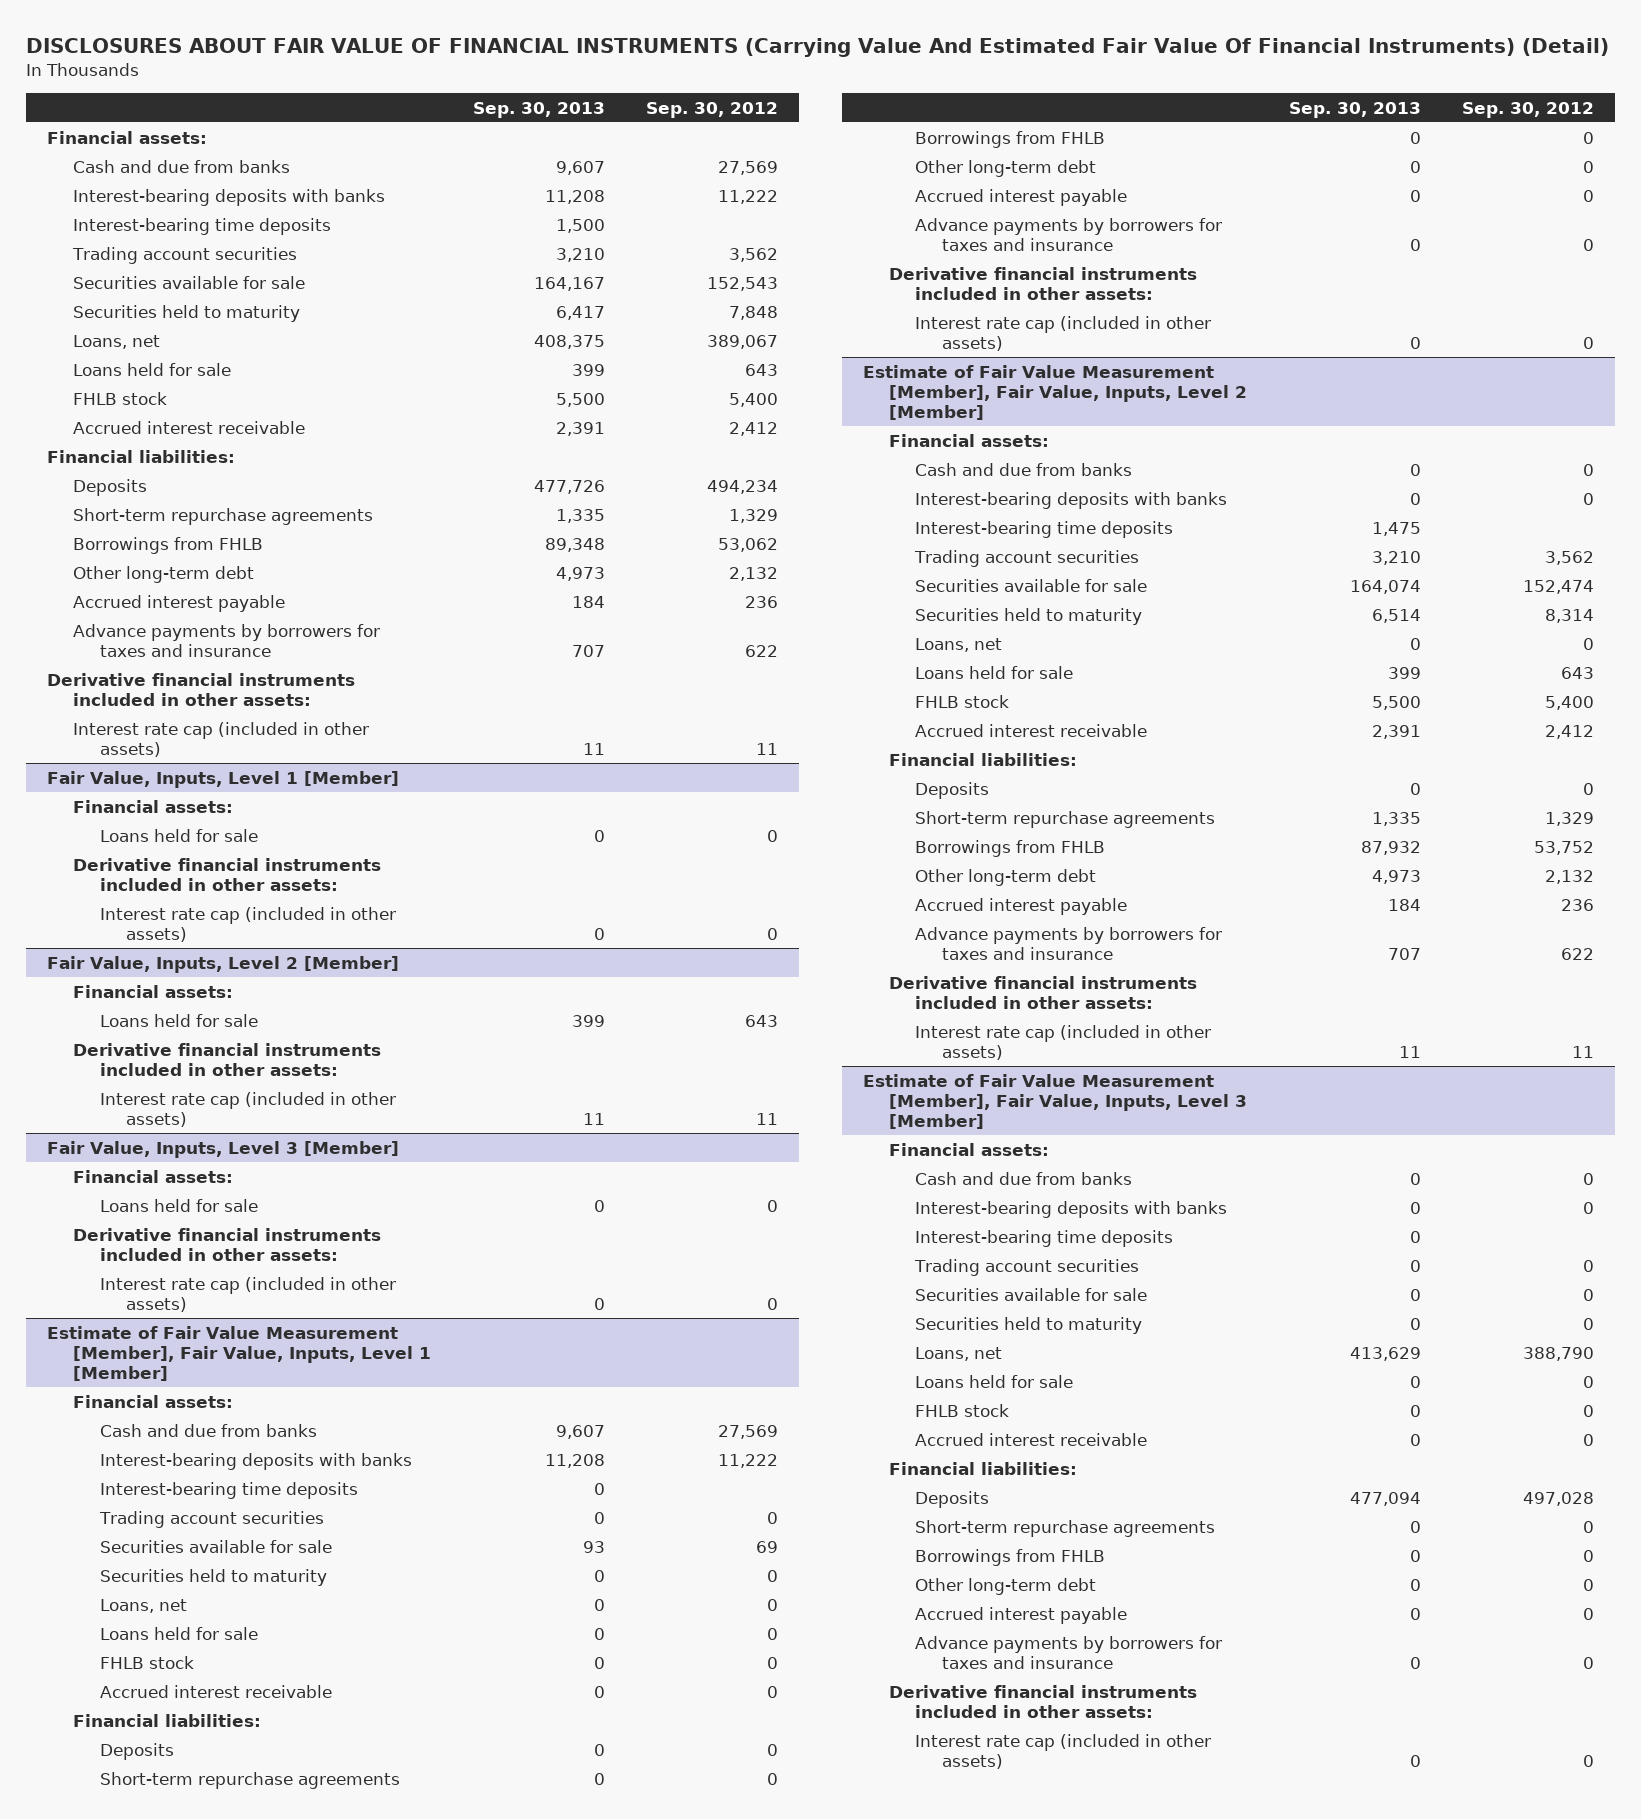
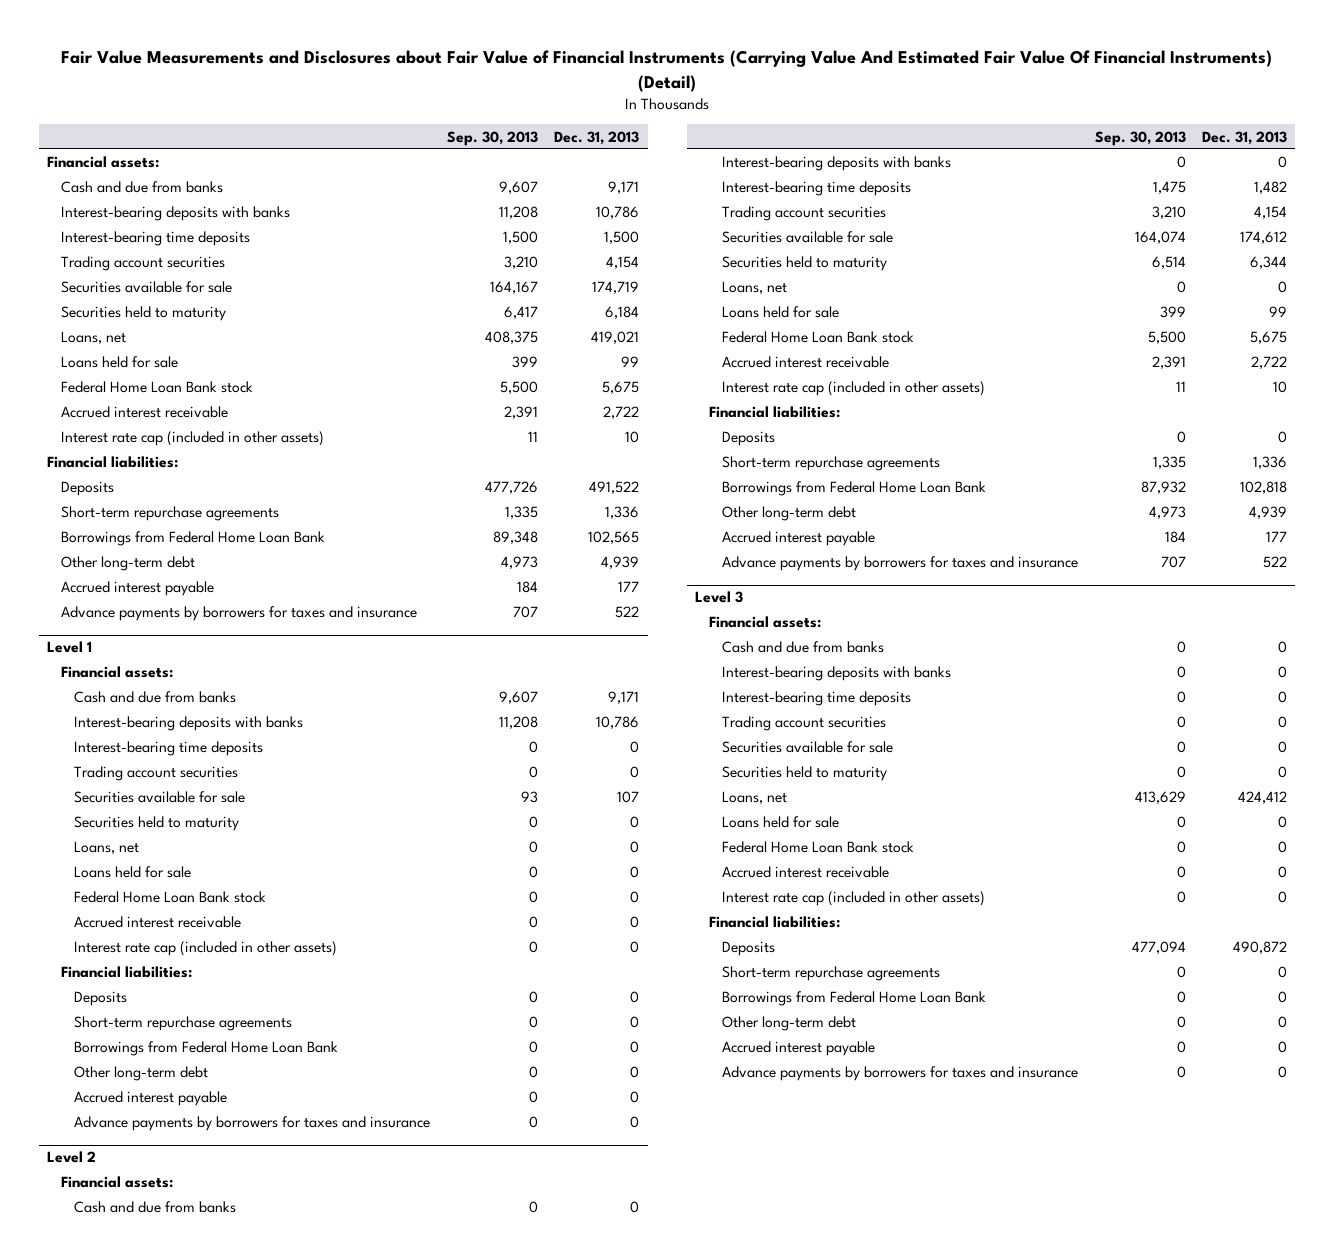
- DISCLOSURES ABOUT FAIR VALUE OF FINANCIAL INSTRUMENTS (Carrying Value And Estimated Fair Value Of Financial Instruments) (Detail)
+ Fair Value Measurements and Disclosures about Fair Value of Financial Instruments (Carrying Value And Estimated Fair Value Of Financial Instruments) (Detail)
- | Sep. 30, 2013 | Sep. 30, 2012
+ | Sep. 30, 2013 | Dec. 31, 2013
- FHLB stock | 5,500 | 5,400
+ Federal Home Loan Bank stock | 5,500 | 5,675
moved up: Interest rate cap (included in other assets) | 11 | 10
- Borrowings from FHLB | 89,348 | 53,062
+ Borrowings from Federal Home Loan Bank | 89,348 | 102,565
- Derivative financial instruments included in other assets:
- Fair Value, Inputs, Level 1 [Member]
- Financial assets:
- Loans held for sale | 0 | 0
- Derivative financial instruments included in other assets:
- Interest rate cap (included in other assets) | 0 | 0
- Fair Value, Inputs, Level 2 [Member]
- Financial assets:
- Loans held for sale | 399 | 643
- Derivative financial instruments included in other assets:
- Interest rate cap (included in other assets) | 11 | 11
- Fair Value, Inputs, Level 3 [Member]
- Financial assets:
- Loans held for sale | 0 | 0
- Derivative financial instruments included in other assets:
- Interest rate cap (included in other assets) | 0 | 0
- Estimate of Fair Value Measurement [Member], Fair Value, Inputs, Level 1 [Member]
+ Level 1
- FHLB stock | 0 | 0
+ Federal Home Loan Bank stock | 0 | 0
+ Interest rate cap (included in other assets) | 0 | 0
- Borrowings from FHLB | 0 | 0
+ Borrowings from Federal Home Loan Bank | 0 | 0
- Derivative financial instruments included in other assets:
- Interest rate cap (included in other assets) | 0 | 0
- Estimate of Fair Value Measurement [Member], Fair Value, Inputs, Level 2 [Member]
+ Level 2
- FHLB stock | 5,500 | 5,400
+ Federal Home Loan Bank stock | 5,500 | 5,675
+ Interest rate cap (included in other assets) | 11 | 10
- Borrowings from FHLB | 87,932 | 53,752
+ Borrowings from Federal Home Loan Bank | 87,932 | 102,818
- Derivative financial instruments included in other assets:
- Interest rate cap (included in other assets) | 11 | 11
- Estimate of Fair Value Measurement [Member], Fair Value, Inputs, Level 3 [Member]
+ Level 3
- FHLB stock | 0 | 0
+ Federal Home Loan Bank stock | 0 | 0
+ Interest rate cap (included in other assets) | 0 | 0
- Borrowings from FHLB | 0 | 0
+ Borrowings from Federal Home Loan Bank | 0 | 0
- Derivative financial instruments included in other assets:
- Interest rate cap (included in other assets) | 0 | 0

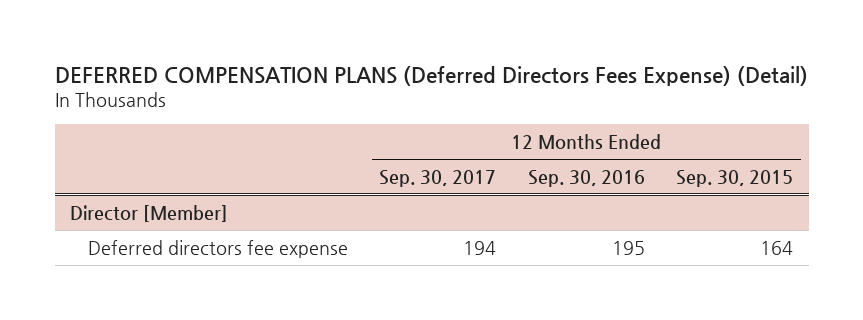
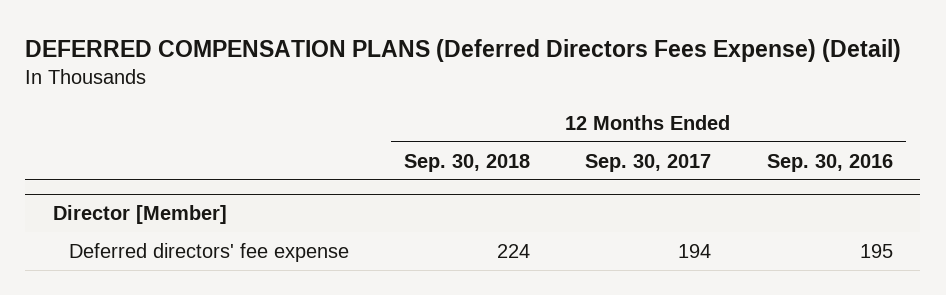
- | 12 Months Ended Sep. 30, 2017 | 12 Months Ended Sep. 30, 2016 | 12 Months Ended Sep. 30, 2015
+ | 12 Months Ended Sep. 30, 2018 | 12 Months Ended Sep. 30, 2017 | 12 Months Ended Sep. 30, 2016
@ Director [Member]
- Deferred directors fee expense | 194 | 195 | 164
+ Deferred directors' fee expense | 224 | 194 | 195

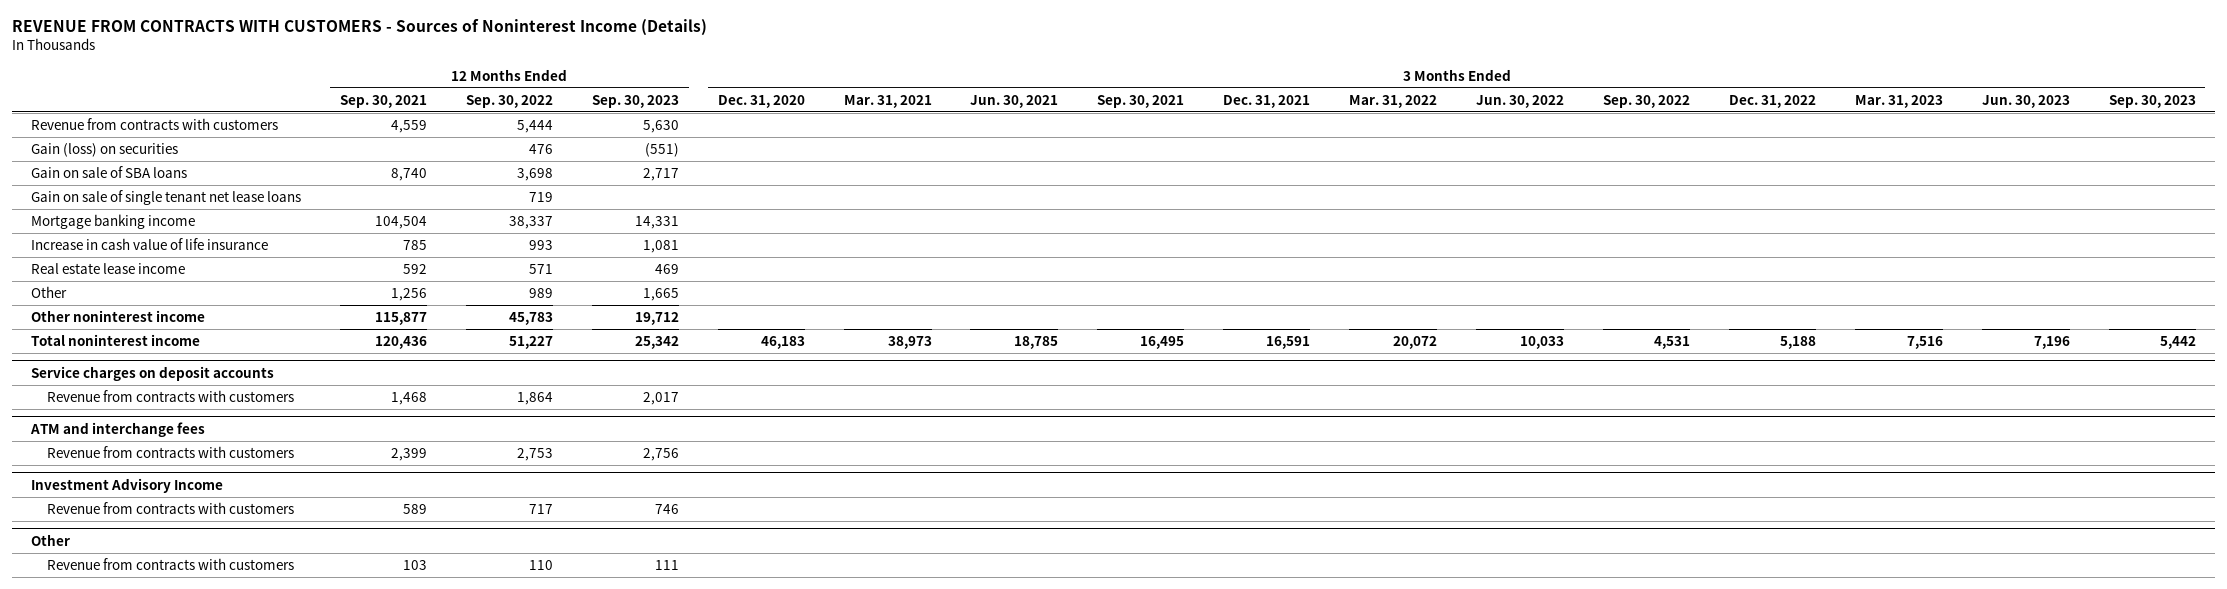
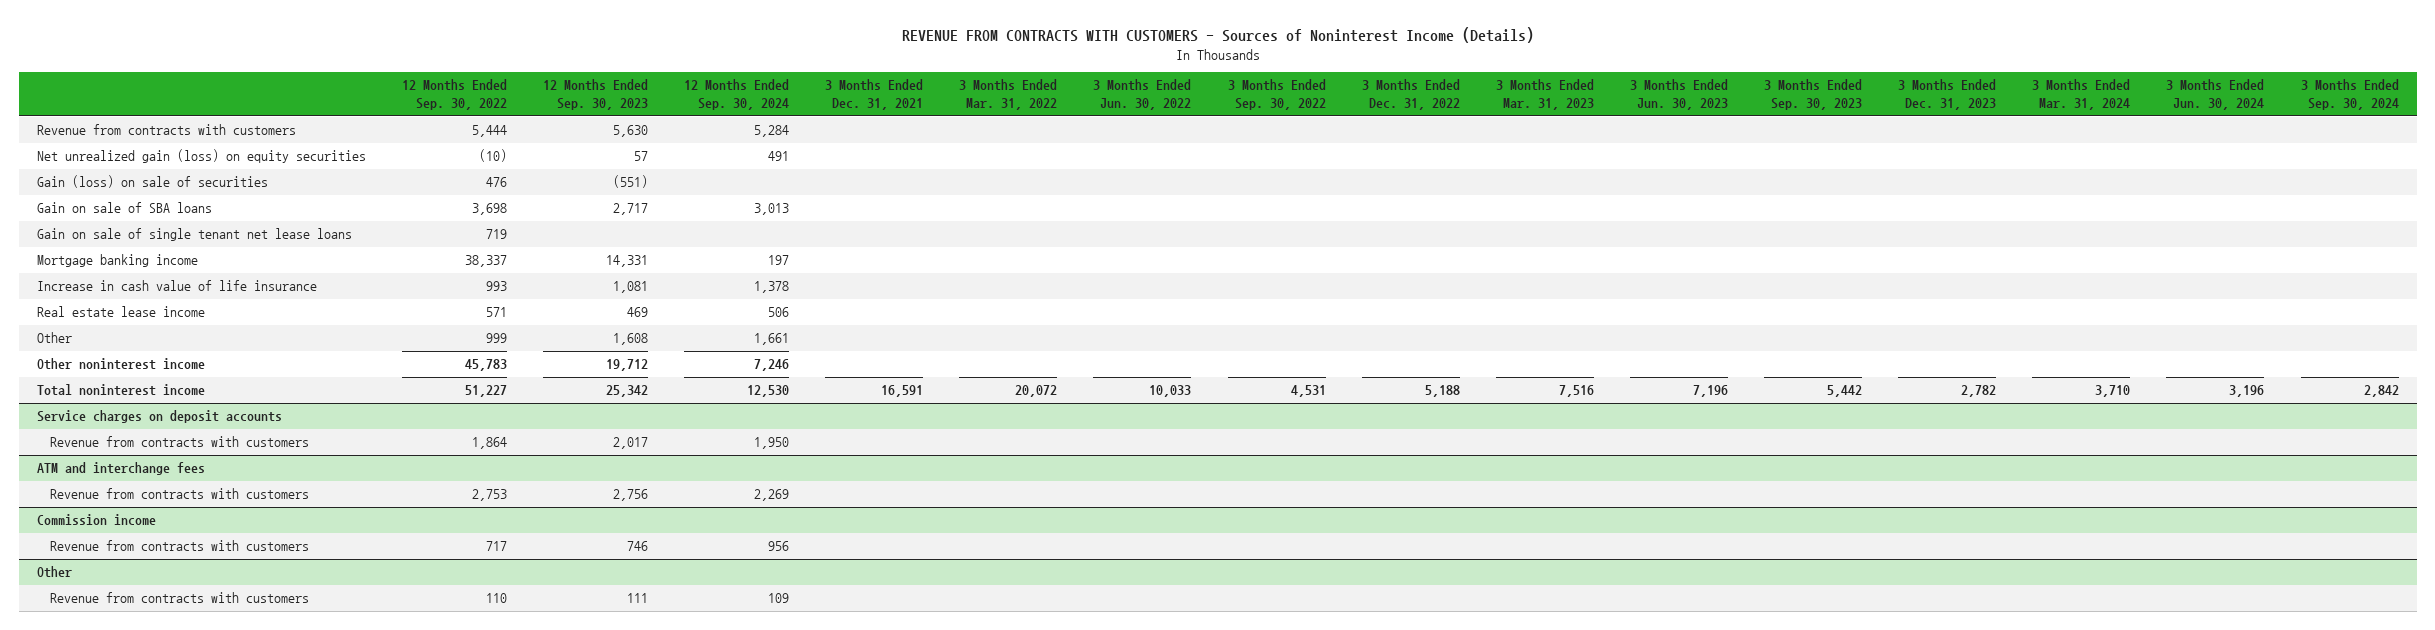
- | 12 Months Ended Sep. 30, 2021 | 12 Months Ended Sep. 30, 2022 | 12 Months Ended Sep. 30, 2023 | 3 Months Ended Dec. 31, 2020 | 3 Months Ended Mar. 31, 2021 | 3 Months Ended Jun. 30, 2021 | 3 Months Ended Sep. 30, 2021 | 3 Months Ended Dec. 31, 2021 | 3 Months Ended Mar. 31, 2022 | 3 Months Ended Jun. 30, 2022 | 3 Months Ended Sep. 30, 2022 | 3 Months Ended Dec. 31, 2022 | 3 Months Ended Mar. 31, 2023 | 3 Months Ended Jun. 30, 2023 | 3 Months Ended Sep. 30, 2023
+ | 12 Months Ended Sep. 30, 2022 | 12 Months Ended Sep. 30, 2023 | 12 Months Ended Sep. 30, 2024 | 3 Months Ended Dec. 31, 2021 | 3 Months Ended Mar. 31, 2022 | 3 Months Ended Jun. 30, 2022 | 3 Months Ended Sep. 30, 2022 | 3 Months Ended Dec. 31, 2022 | 3 Months Ended Mar. 31, 2023 | 3 Months Ended Jun. 30, 2023 | 3 Months Ended Sep. 30, 2023 | 3 Months Ended Dec. 31, 2023 | 3 Months Ended Mar. 31, 2024 | 3 Months Ended Jun. 30, 2024 | 3 Months Ended Sep. 30, 2024
- Gain (loss) on securities | | 476 | (551) | | | | | | | | | | | |
+ Net unrealized gain (loss) on equity securities | (10) | 57 | 491 | | | | | | | | | | | |
+ Gain (loss) on sale of securities | 476 | (551) | | | | | | | | | | | | |
- Other | 1,256 | 989 | 1,665 | | | | | | | | | | | |
+ Other | 999 | 1,608 | 1,661 | | | | | | | | | | | |
- Investment Advisory Income
+ Commission income

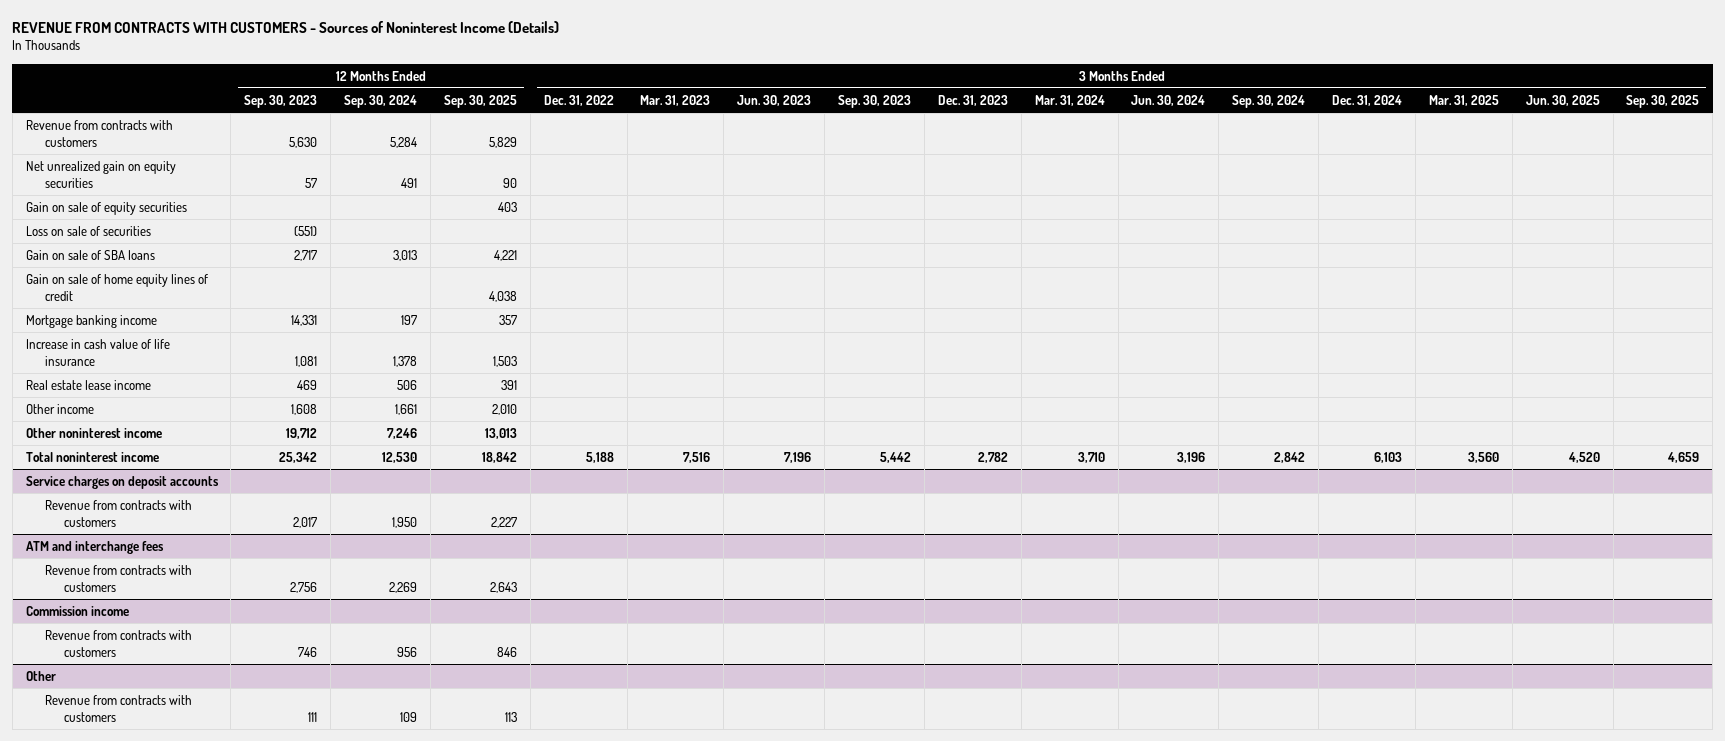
- | 12 Months Ended Sep. 30, 2022 | 12 Months Ended Sep. 30, 2023 | 12 Months Ended Sep. 30, 2024 | 3 Months Ended Dec. 31, 2021 | 3 Months Ended Mar. 31, 2022 | 3 Months Ended Jun. 30, 2022 | 3 Months Ended Sep. 30, 2022 | 3 Months Ended Dec. 31, 2022 | 3 Months Ended Mar. 31, 2023 | 3 Months Ended Jun. 30, 2023 | 3 Months Ended Sep. 30, 2023 | 3 Months Ended Dec. 31, 2023 | 3 Months Ended Mar. 31, 2024 | 3 Months Ended Jun. 30, 2024 | 3 Months Ended Sep. 30, 2024
+ | 12 Months Ended Sep. 30, 2023 | 12 Months Ended Sep. 30, 2024 | 12 Months Ended Sep. 30, 2025 | 3 Months Ended Dec. 31, 2022 | 3 Months Ended Mar. 31, 2023 | 3 Months Ended Jun. 30, 2023 | 3 Months Ended Sep. 30, 2023 | 3 Months Ended Dec. 31, 2023 | 3 Months Ended Mar. 31, 2024 | 3 Months Ended Jun. 30, 2024 | 3 Months Ended Sep. 30, 2024 | 3 Months Ended Dec. 31, 2024 | 3 Months Ended Mar. 31, 2025 | 3 Months Ended Jun. 30, 2025 | 3 Months Ended Sep. 30, 2025
- Net unrealized gain (loss) on equity securities | (10) | 57 | 491 | | | | | | | | | | | |
- Gain (loss) on sale of securities | 476 | (551) | | | | | | | | | | | | |
+ Net unrealized gain on equity securities | 57 | 491 | 90 | | | | | | | | | | | |
+ Gain on sale of equity securities | | | 403 | | | | | | | | | | | |
+ Loss on sale of securities | (551) | | | | | | | | | | | | | |
- Gain on sale of single tenant net lease loans | 719 | | | | | | | | | | | | | |
+ Gain on sale of home equity lines of credit | | | 4,038 | | | | | | | | | | | |
- Other | 999 | 1,608 | 1,661 | | | | | | | | | | | |
+ Other income | 1,608 | 1,661 | 2,010 | | | | | | | | | | | |

